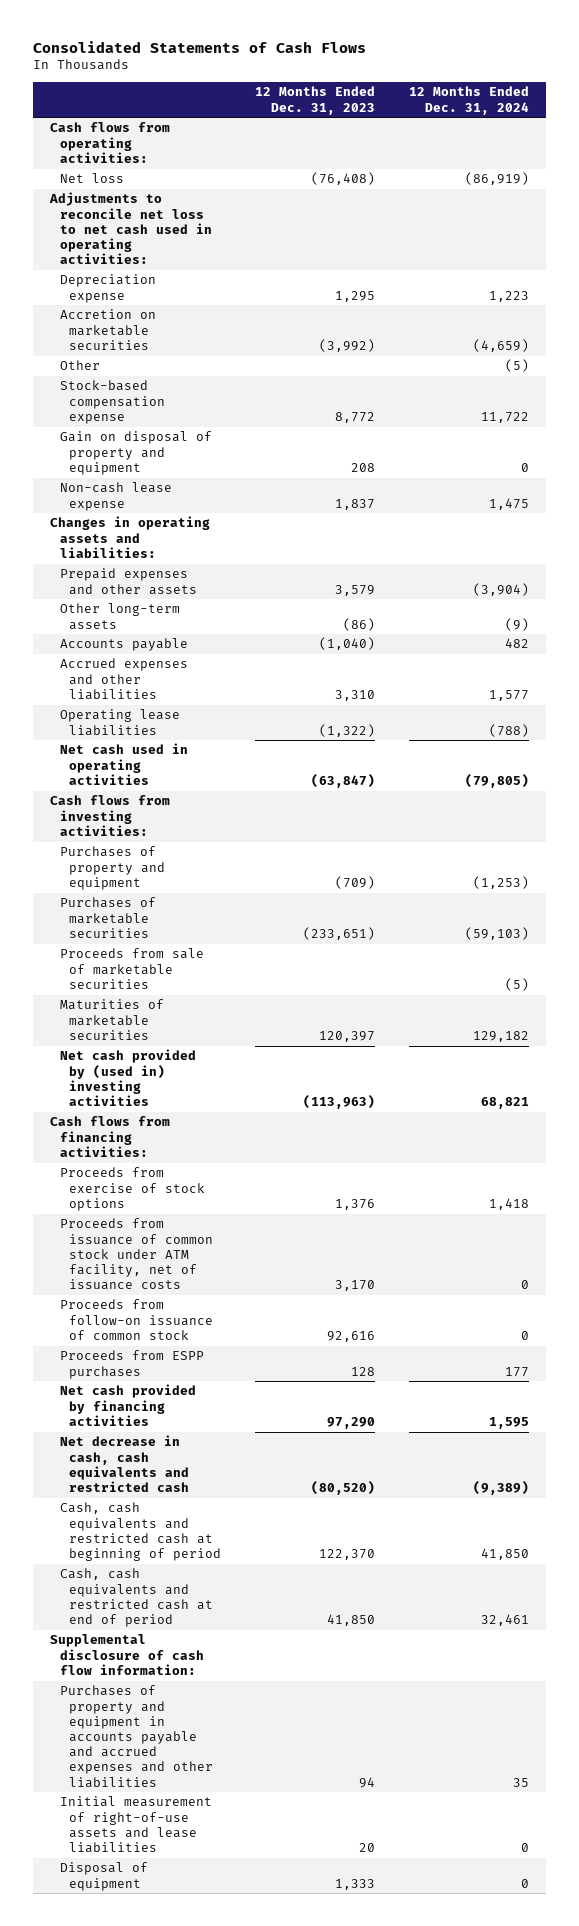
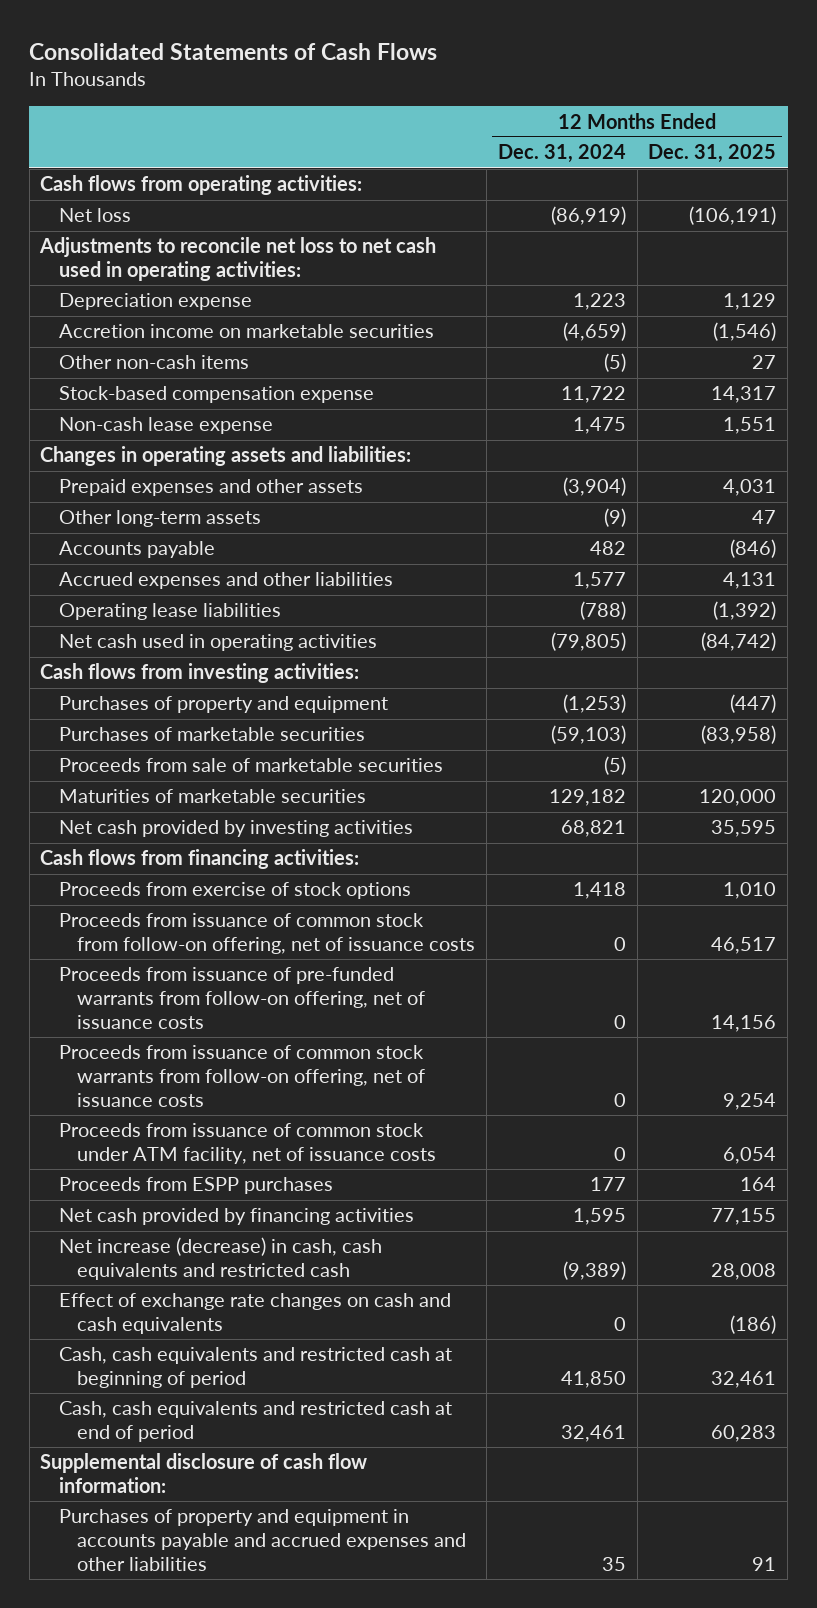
- | 12 Months Ended Dec. 31, 2023 | 12 Months Ended Dec. 31, 2024
+ | 12 Months Ended Dec. 31, 2024 | 12 Months Ended Dec. 31, 2025
- Accretion on marketable securities | (3,992) | (4,659)
- Other | | (5)
+ Accretion income on marketable securities | (4,659) | (1,546)
+ Other non-cash items | (5) | 27
- Gain on disposal of property and equipment | 208 | 0
- Net cash provided by (used in) investing activities | (113,963) | 68,821
+ Net cash provided by investing activities | 68,821 | 35,595
+ Proceeds from issuance of common stock from follow-on offering, net of issuance costs | 0 | 46,517
+ Proceeds from issuance of pre-funded warrants from follow-on offering, net of issuance costs | 0 | 14,156
+ Proceeds from issuance of common stock warrants from follow-on offering, net of issuance costs | 0 | 9,254
- Proceeds from follow-on issuance of common stock | 92,616 | 0
- Net decrease in cash, cash equivalents and restricted cash | (80,520) | (9,389)
+ Net increase (decrease) in cash, cash equivalents and restricted cash | (9,389) | 28,008
+ Effect of exchange rate changes on cash and cash equivalents | 0 | (186)
- Initial measurement of right-of-use assets and lease liabilities | 20 | 0
- Disposal of equipment | 1,333 | 0

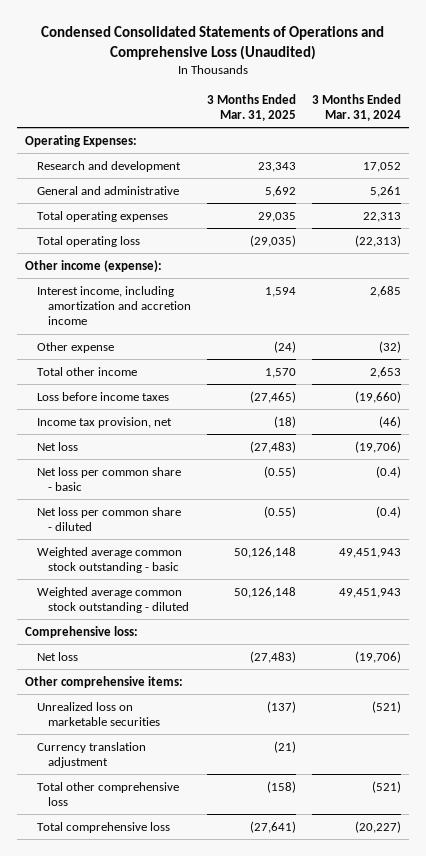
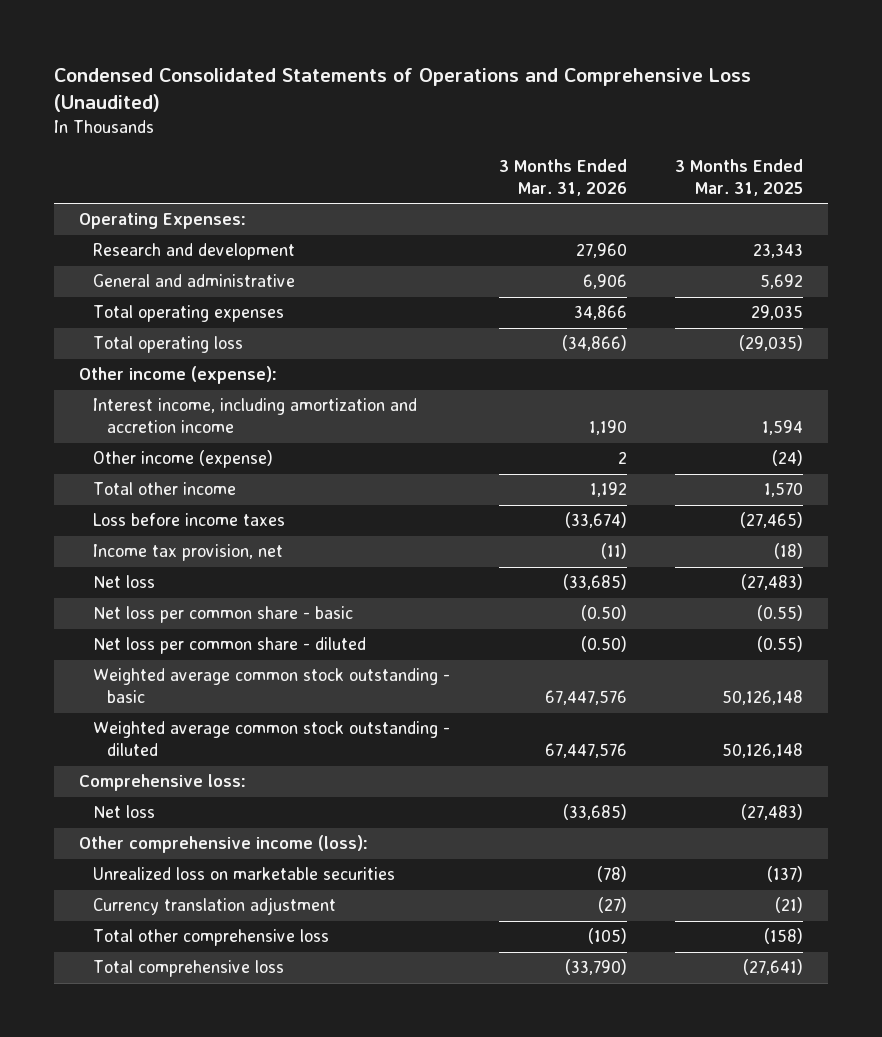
- | 3 Months Ended Mar. 31, 2025 | 3 Months Ended Mar. 31, 2024
+ | 3 Months Ended Mar. 31, 2026 | 3 Months Ended Mar. 31, 2025
- Other expense | (24) | (32)
+ Other income (expense) | 2 | (24)
- Other comprehensive items:
+ Other comprehensive income (loss):

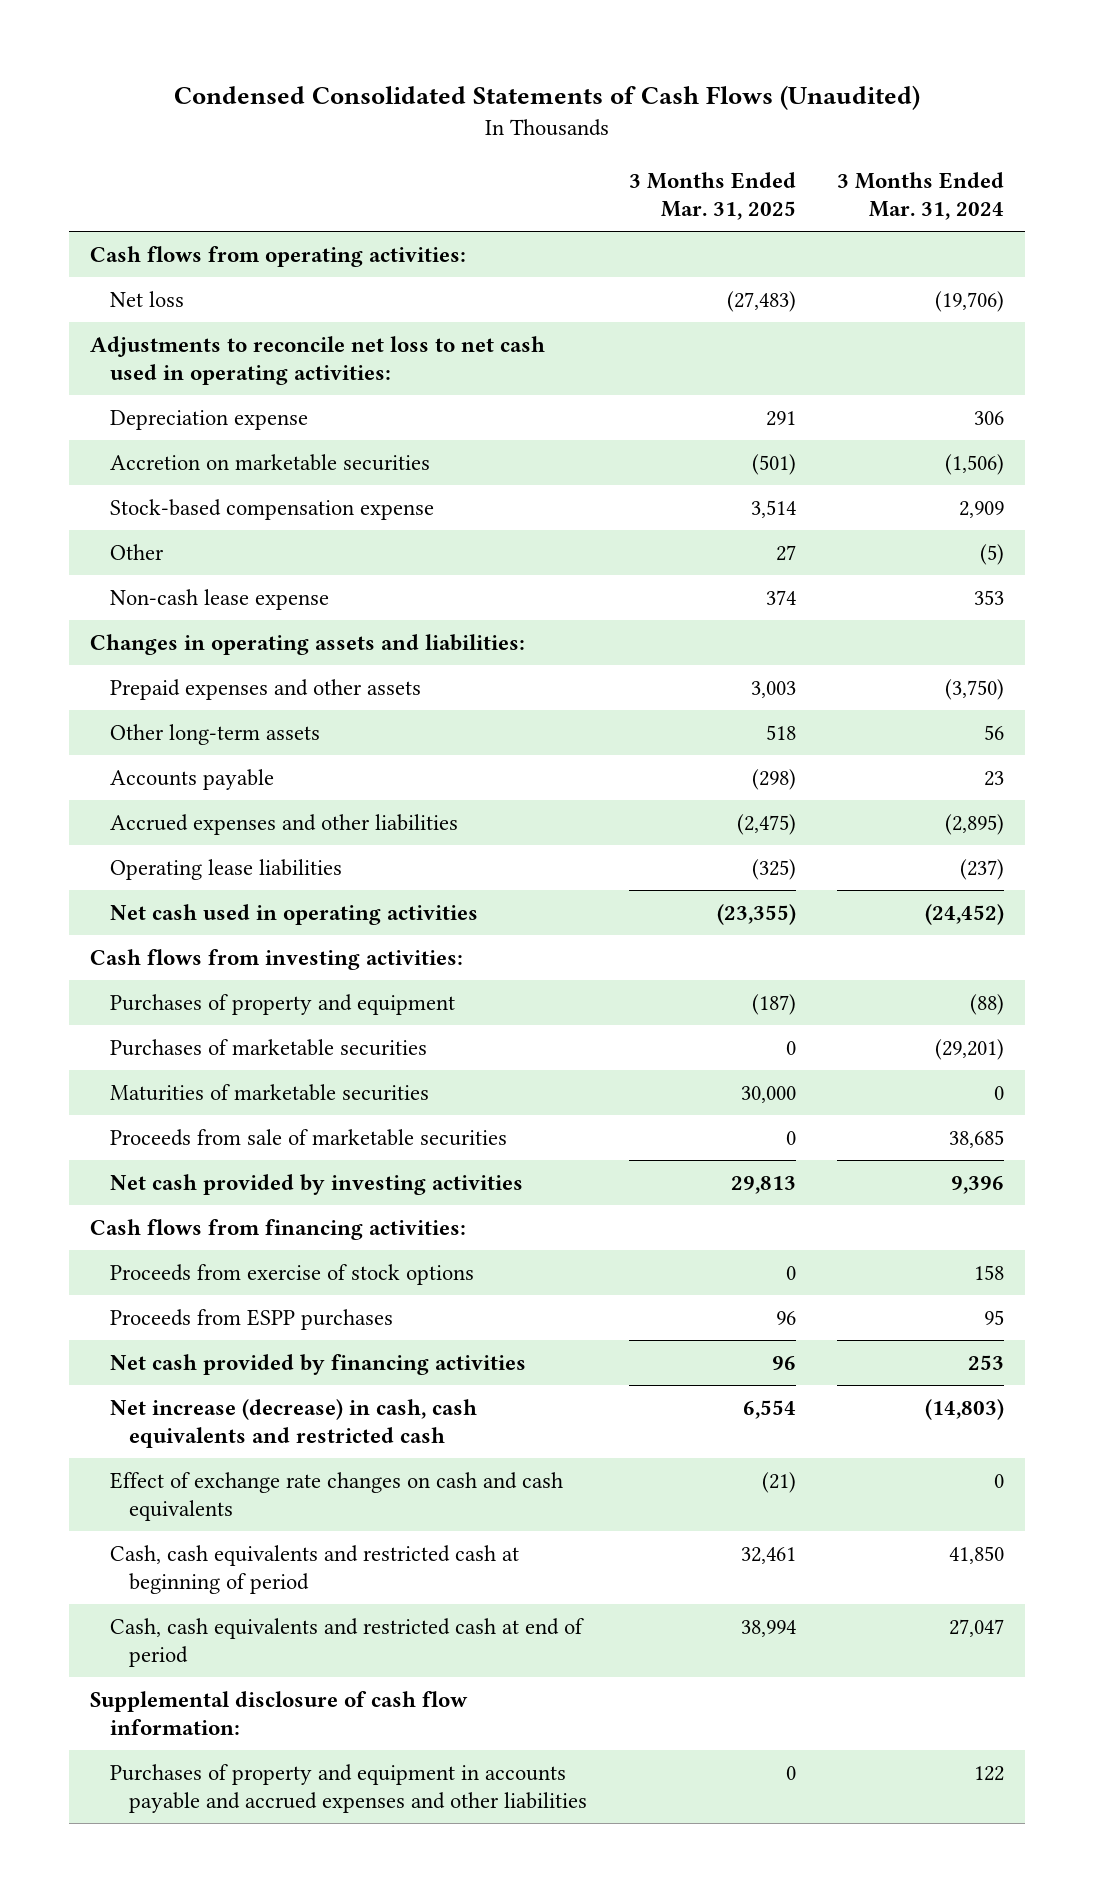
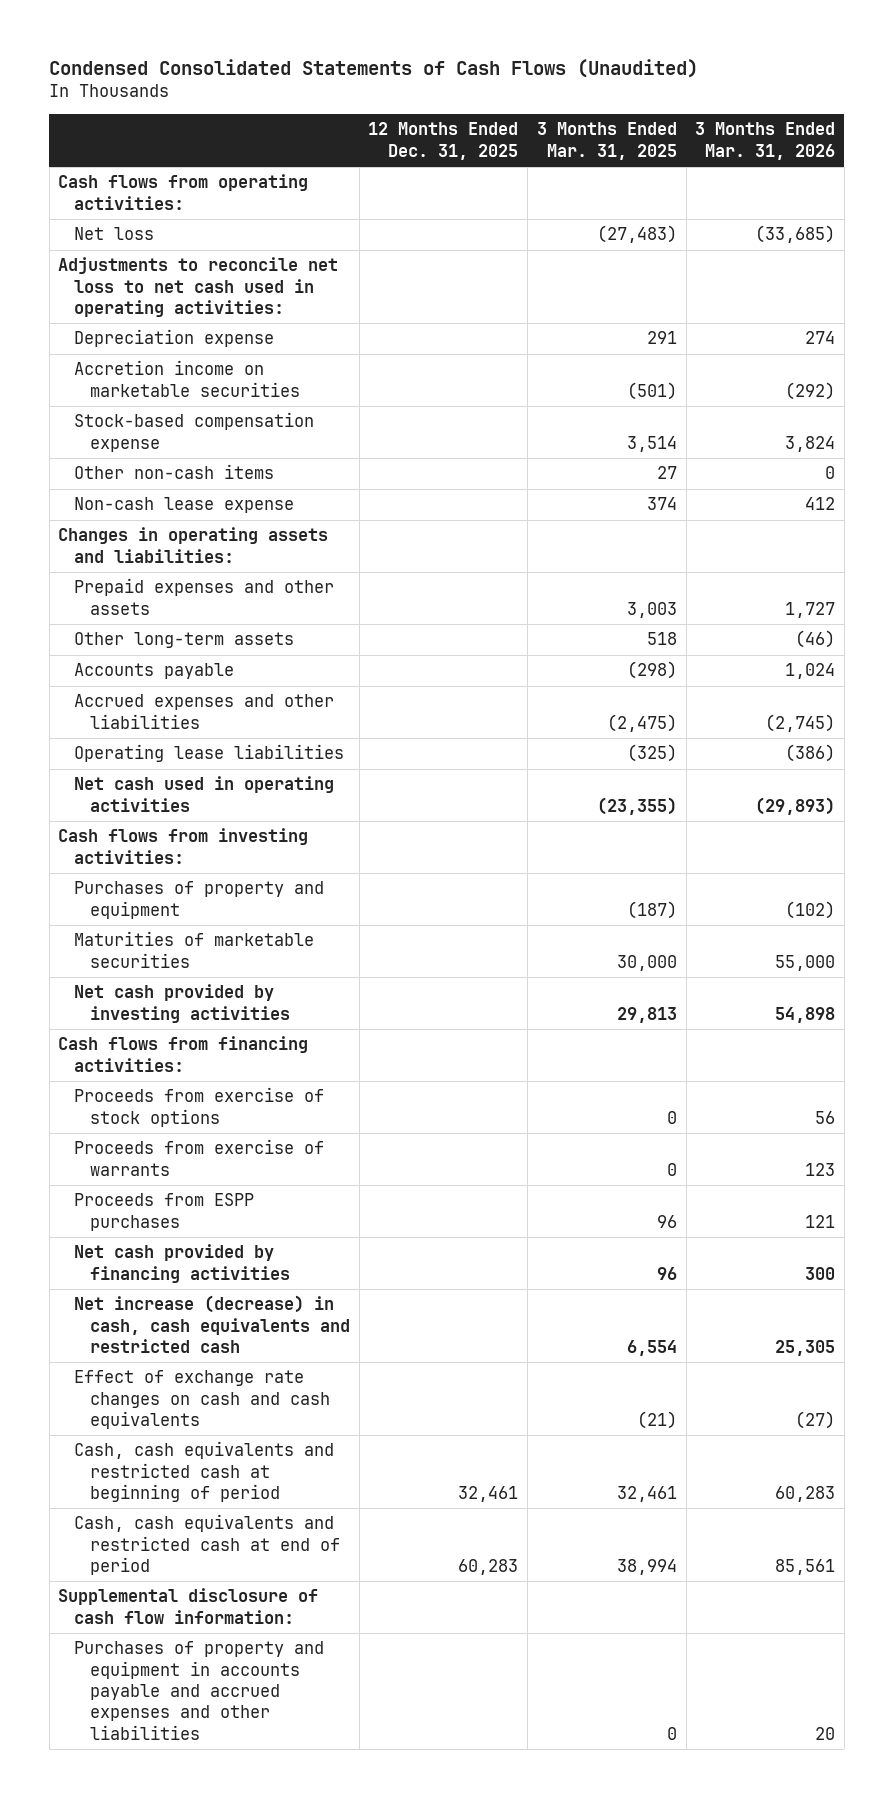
- | 3 Months Ended Mar. 31, 2025 | 3 Months Ended Mar. 31, 2024
+ | 12 Months Ended Dec. 31, 2025 | 3 Months Ended Mar. 31, 2025 | 3 Months Ended Mar. 31, 2026
- Accretion on marketable securities | (501) | (1,506)
+ Accretion income on marketable securities | | (501) | (292)
- Other | 27 | (5)
+ Other non-cash items | | 27 | 0
- Purchases of marketable securities | 0 | (29,201)
- Proceeds from sale of marketable securities | 0 | 38,685
+ Proceeds from exercise of warrants | | 0 | 123

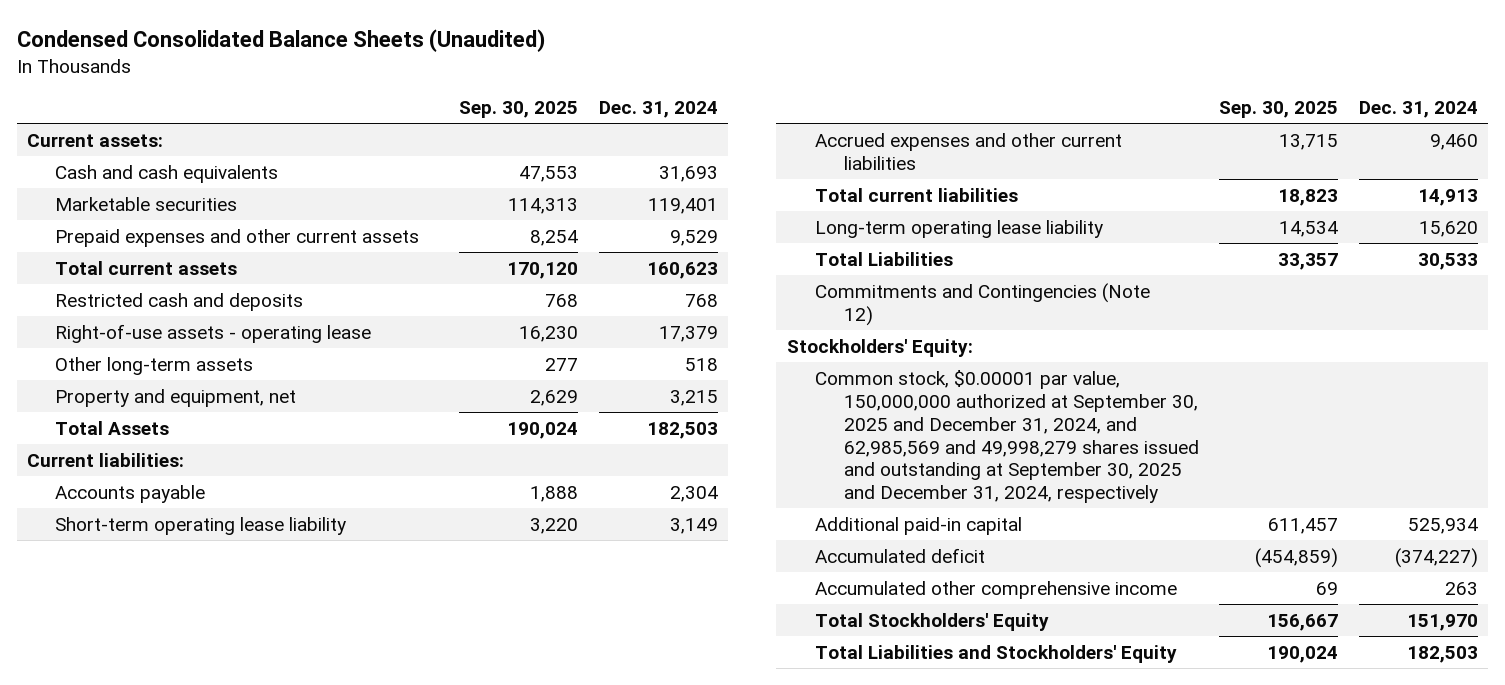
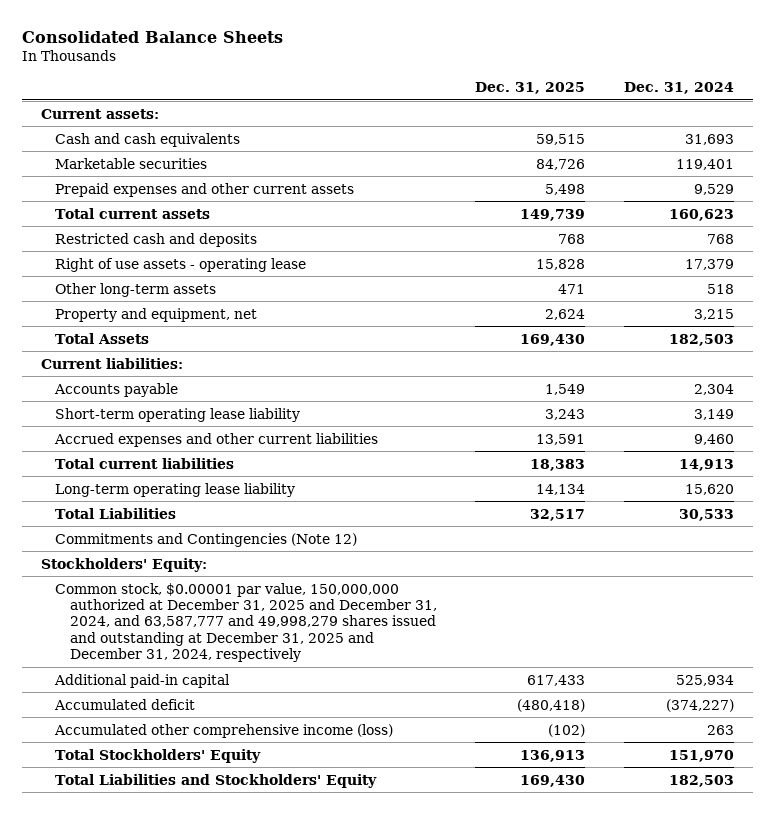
- Condensed Consolidated Balance Sheets (Unaudited)
+ Consolidated Balance Sheets
- | Sep. 30, 2025 | Dec. 31, 2024
+ | Dec. 31, 2025 | Dec. 31, 2024
- Right-of-use assets - operating lease | 16,230 | 17,379
+ Right of use assets - operating lease | 15,828 | 17,379
- Common stock, $0.00001 par value, 150,000,000 authorized at September 30, 2025 and December 31, 2024, and 62,985,569 and 49,998,279 shares issued and outstanding at September 30, 2025 and December 31, 2024, respectively
+ Common stock, $0.00001 par value, 150,000,000 authorized at December 31, 2025 and December 31, 2024, and 63,587,777 and 49,998,279 shares issued and outstanding at December 31, 2025 and December 31, 2024, respectively
- Accumulated other comprehensive income | 69 | 263
+ Accumulated other comprehensive income (loss) | (102) | 263

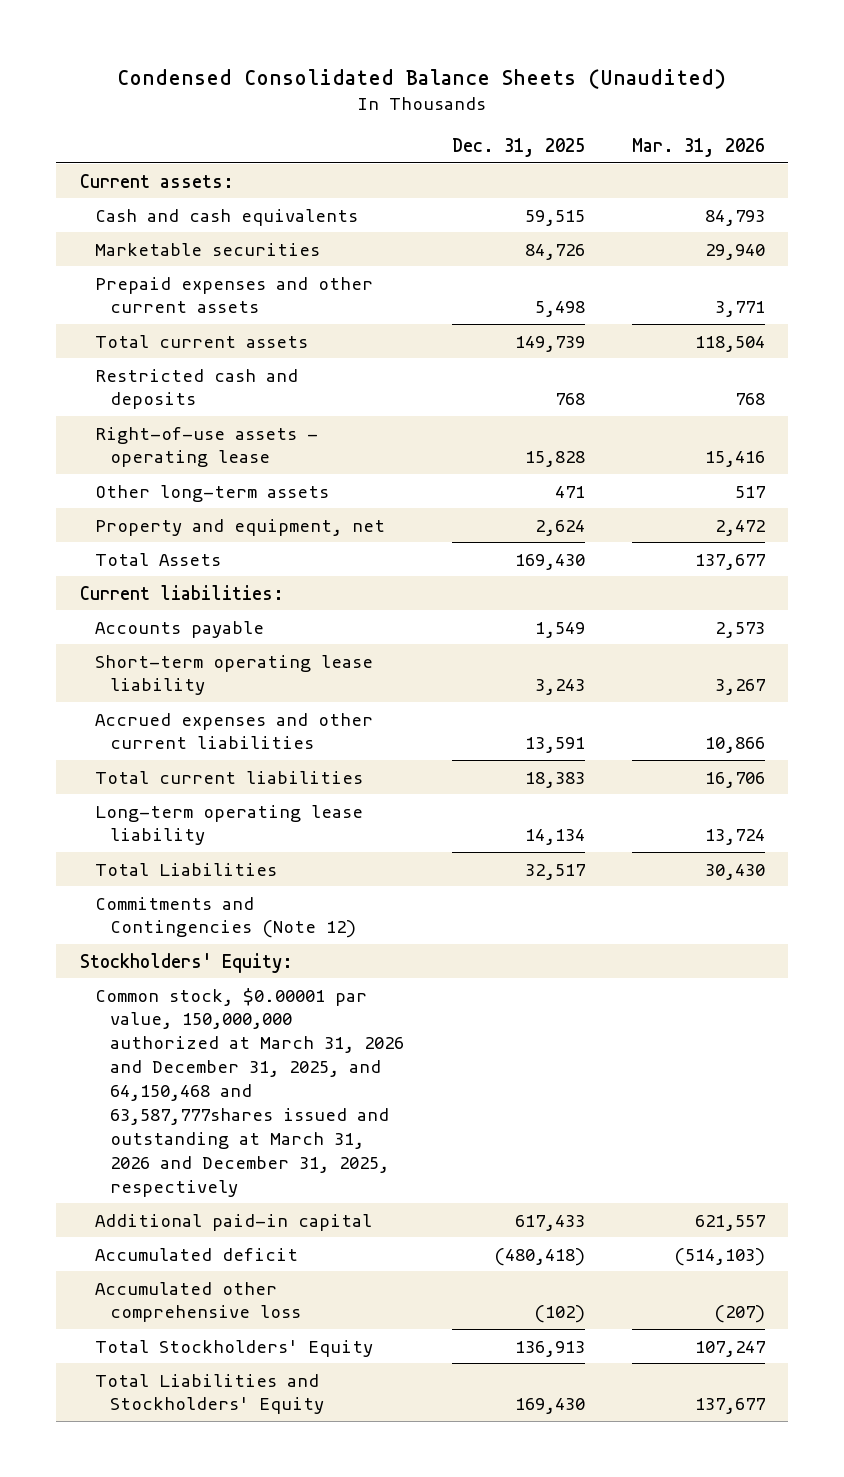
- Consolidated Balance Sheets
+ Condensed Consolidated Balance Sheets (Unaudited)
- | Dec. 31, 2025 | Dec. 31, 2024
+ | Dec. 31, 2025 | Mar. 31, 2026
- Right of use assets - operating lease | 15,828 | 17,379
+ Right-of-use assets - operating lease | 15,828 | 15,416
- Common stock, $0.00001 par value, 150,000,000 authorized at December 31, 2025 and December 31, 2024, and 63,587,777 and 49,998,279 shares issued and outstanding at December 31, 2025 and December 31, 2024, respectively
+ Common stock, $0.00001 par value, 150,000,000 authorized at March 31, 2026 and December 31, 2025, and 64,150,468 and 63,587,777shares issued and outstanding at March 31, 2026 and December 31, 2025, respectively
- Accumulated other comprehensive income (loss) | (102) | 263
+ Accumulated other comprehensive loss | (102) | (207)

